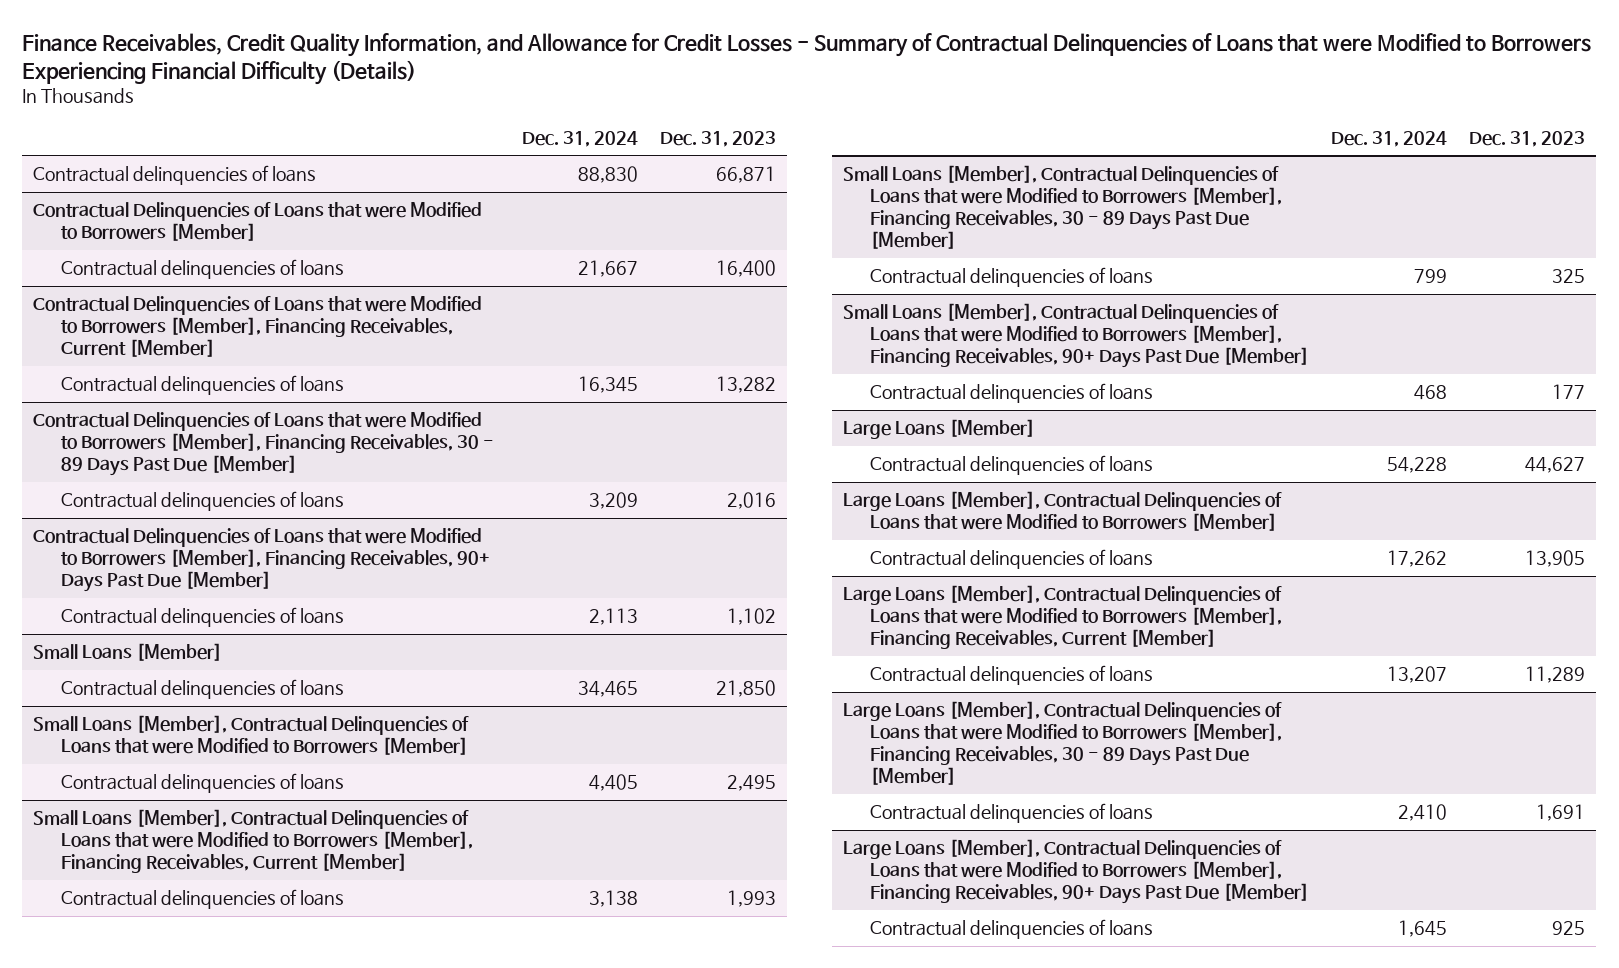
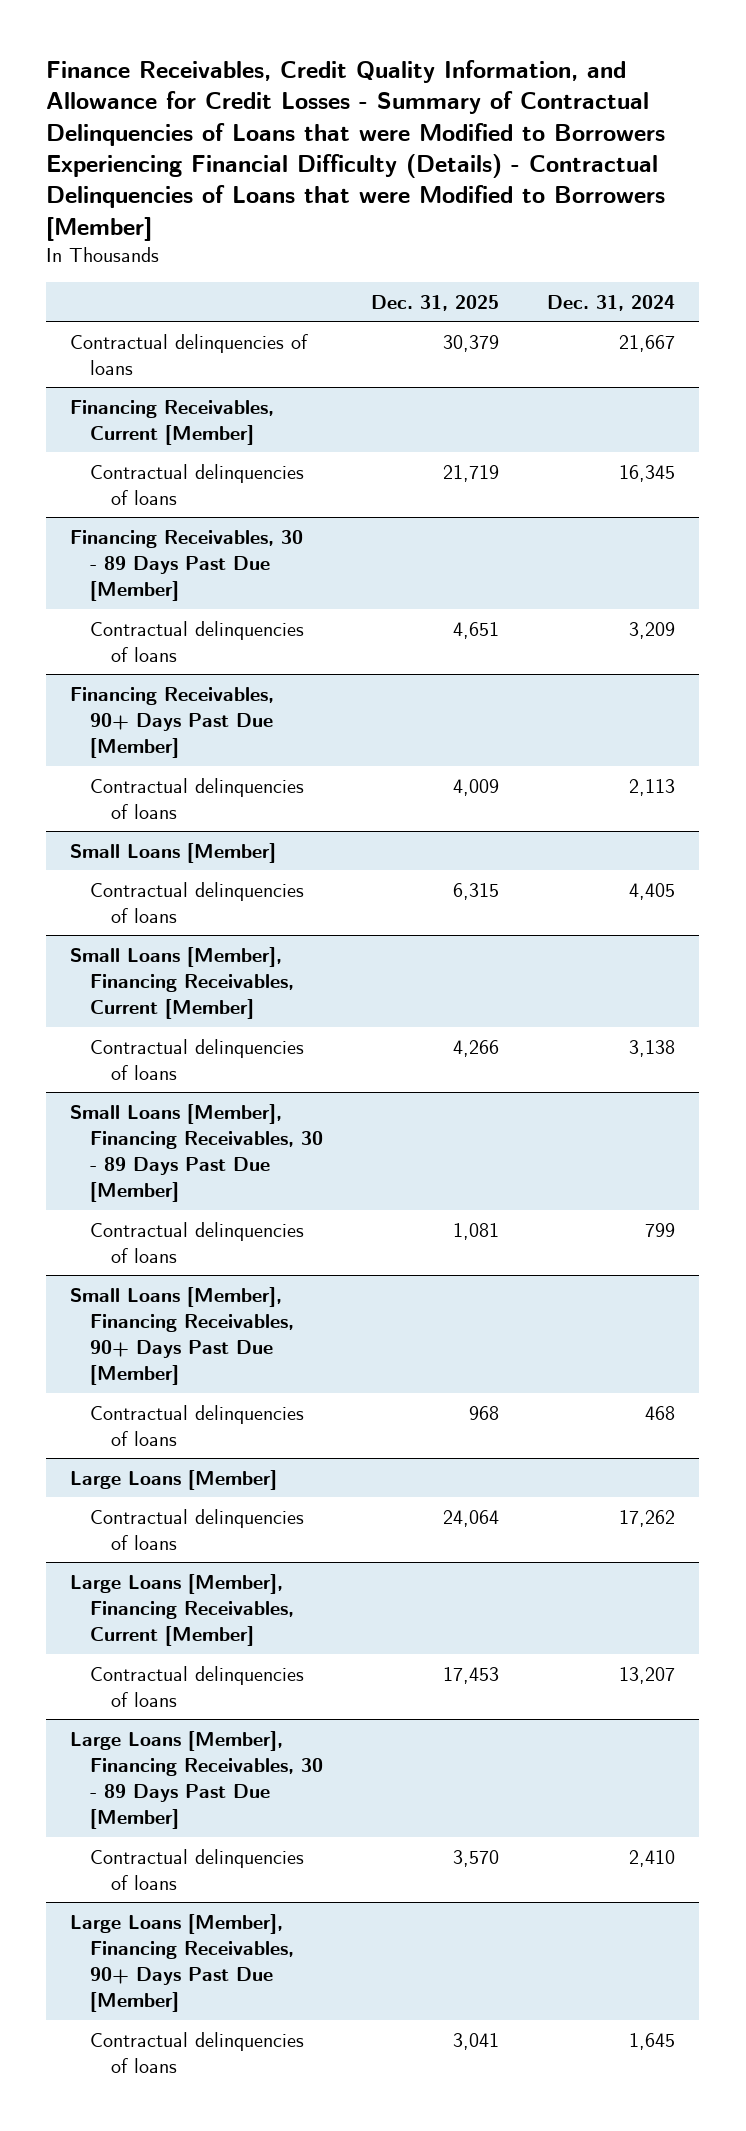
- Finance Receivables, Credit Quality Information, and Allowance for Credit Losses - Summary of Contractual Delinquencies of Loans that were Modified to Borrowers Experiencing Financial Difficulty (Details)
+ Finance Receivables, Credit Quality Information, and Allowance for Credit Losses - Summary of Contractual Delinquencies of Loans that were Modified to Borrowers Experiencing Financial Difficulty (Details) - Contractual Delinquencies of Loans that were Modified to Borrowers [Member]
- | Dec. 31, 2024 | Dec. 31, 2023
+ | Dec. 31, 2025 | Dec. 31, 2024
- Contractual delinquencies of loans | 88,830 | 66,871
- Contractual Delinquencies of Loans that were Modified to Borrowers [Member]
- Contractual Delinquencies of Loans that were Modified to Borrowers [Member], Financing Receivables, Current [Member]
+ Financing Receivables, Current [Member]
- Contractual Delinquencies of Loans that were Modified to Borrowers [Member], Financing Receivables, 30 - 89 Days Past Due [Member]
+ Financing Receivables, 30 - 89 Days Past Due [Member]
- Contractual Delinquencies of Loans that were Modified to Borrowers [Member], Financing Receivables, 90+ Days Past Due [Member]
+ Financing Receivables, 90+ Days Past Due [Member]
@ Small Loans [Member]
- Contractual delinquencies of loans | 34,465 | 21,850
- Small Loans [Member], Contractual Delinquencies of Loans that were Modified to Borrowers [Member]
- Small Loans [Member], Contractual Delinquencies of Loans that were Modified to Borrowers [Member], Financing Receivables, Current [Member]
+ Small Loans [Member], Financing Receivables, Current [Member]
- Small Loans [Member], Contractual Delinquencies of Loans that were Modified to Borrowers [Member], Financing Receivables, 30 - 89 Days Past Due [Member]
+ Small Loans [Member], Financing Receivables, 30 - 89 Days Past Due [Member]
- Small Loans [Member], Contractual Delinquencies of Loans that were Modified to Borrowers [Member], Financing Receivables, 90+ Days Past Due [Member]
+ Small Loans [Member], Financing Receivables, 90+ Days Past Due [Member]
@ Large Loans [Member]
- Contractual delinquencies of loans | 54,228 | 44,627
- Large Loans [Member], Contractual Delinquencies of Loans that were Modified to Borrowers [Member]
- Large Loans [Member], Contractual Delinquencies of Loans that were Modified to Borrowers [Member], Financing Receivables, Current [Member]
+ Large Loans [Member], Financing Receivables, Current [Member]
- Large Loans [Member], Contractual Delinquencies of Loans that were Modified to Borrowers [Member], Financing Receivables, 30 - 89 Days Past Due [Member]
+ Large Loans [Member], Financing Receivables, 30 - 89 Days Past Due [Member]
- Large Loans [Member], Contractual Delinquencies of Loans that were Modified to Borrowers [Member], Financing Receivables, 90+ Days Past Due [Member]
+ Large Loans [Member], Financing Receivables, 90+ Days Past Due [Member]

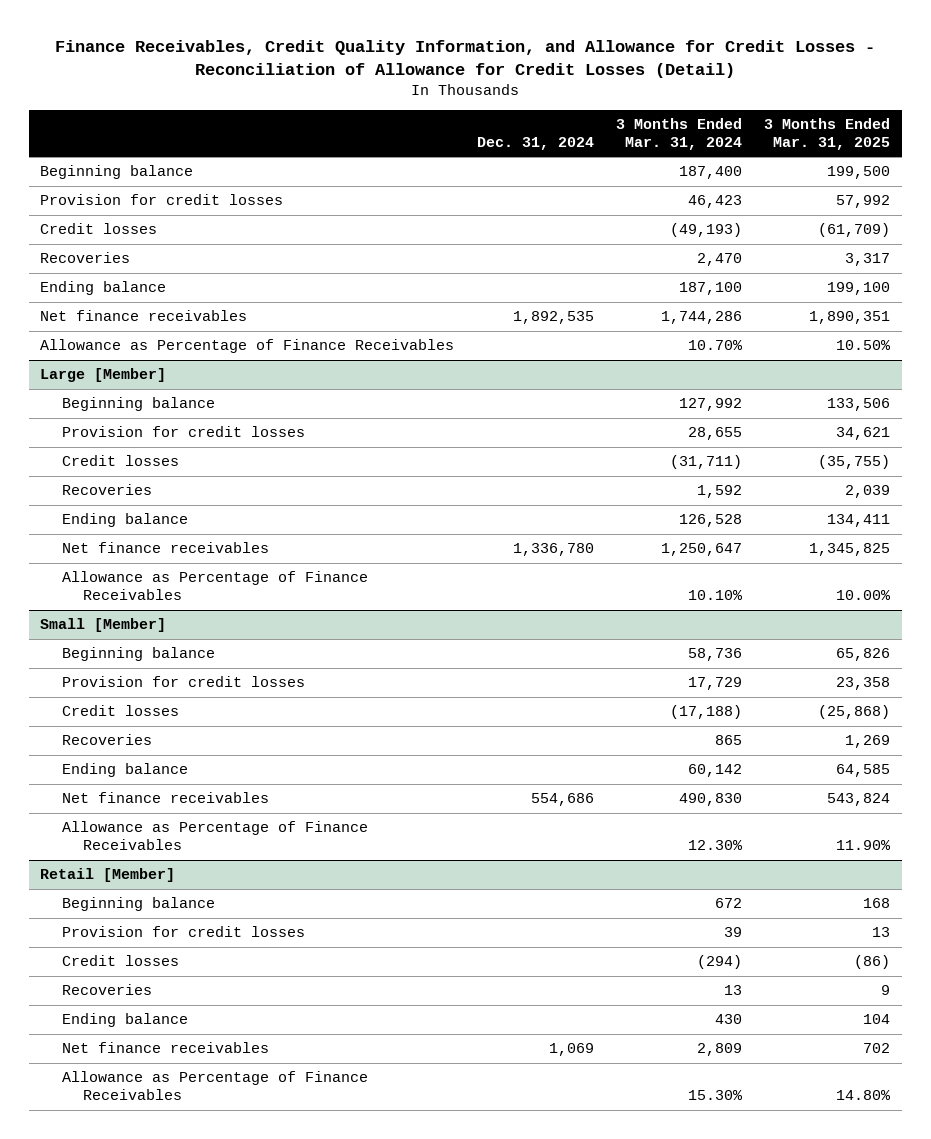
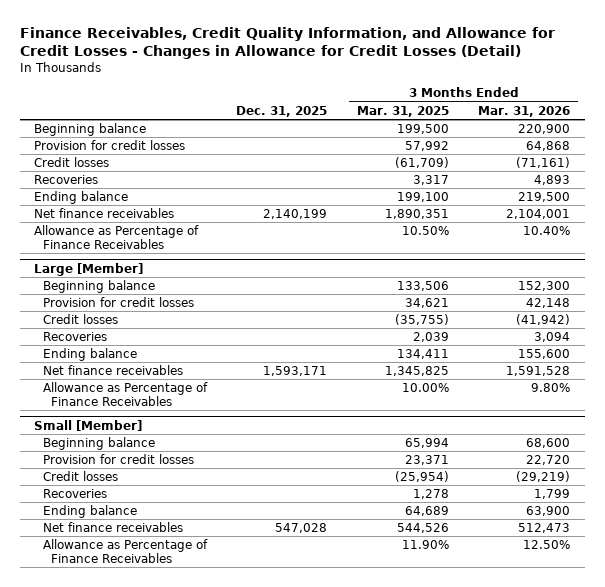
- Finance Receivables, Credit Quality Information, and Allowance for Credit Losses - Reconciliation of Allowance for Credit Losses (Detail)
+ Finance Receivables, Credit Quality Information, and Allowance for Credit Losses - Changes in Allowance for Credit Losses (Detail)
- | Dec. 31, 2024 | 3 Months Ended Mar. 31, 2024 | 3 Months Ended Mar. 31, 2025
+ | Dec. 31, 2025 | 3 Months Ended Mar. 31, 2025 | 3 Months Ended Mar. 31, 2026
@ Small [Member]
- Beginning balance | | 58,736 | 65,826
- Provision for credit losses | | 17,729 | 23,358
- Credit losses | | (17,188) | (25,868)
- Recoveries | | 865 | 1,269
- Ending balance | | 60,142 | 64,585
- Net finance receivables | 554,686 | 490,830 | 543,824
+ Beginning balance | | 65,994 | 68,600
+ Provision for credit losses | | 23,371 | 22,720
+ Credit losses | | (25,954) | (29,219)
+ Recoveries | | 1,278 | 1,799
+ Ending balance | | 64,689 | 63,900
+ Net finance receivables | 547,028 | 544,526 | 512,473
- Retail [Member]
- Beginning balance | | 672 | 168
- Provision for credit losses | | 39 | 13
- Credit losses | | (294) | (86)
- Recoveries | | 13 | 9
- Ending balance | | 430 | 104
- Net finance receivables | 1,069 | 2,809 | 702
- Allowance as Percentage of Finance Receivables | | 15.30% | 14.80%

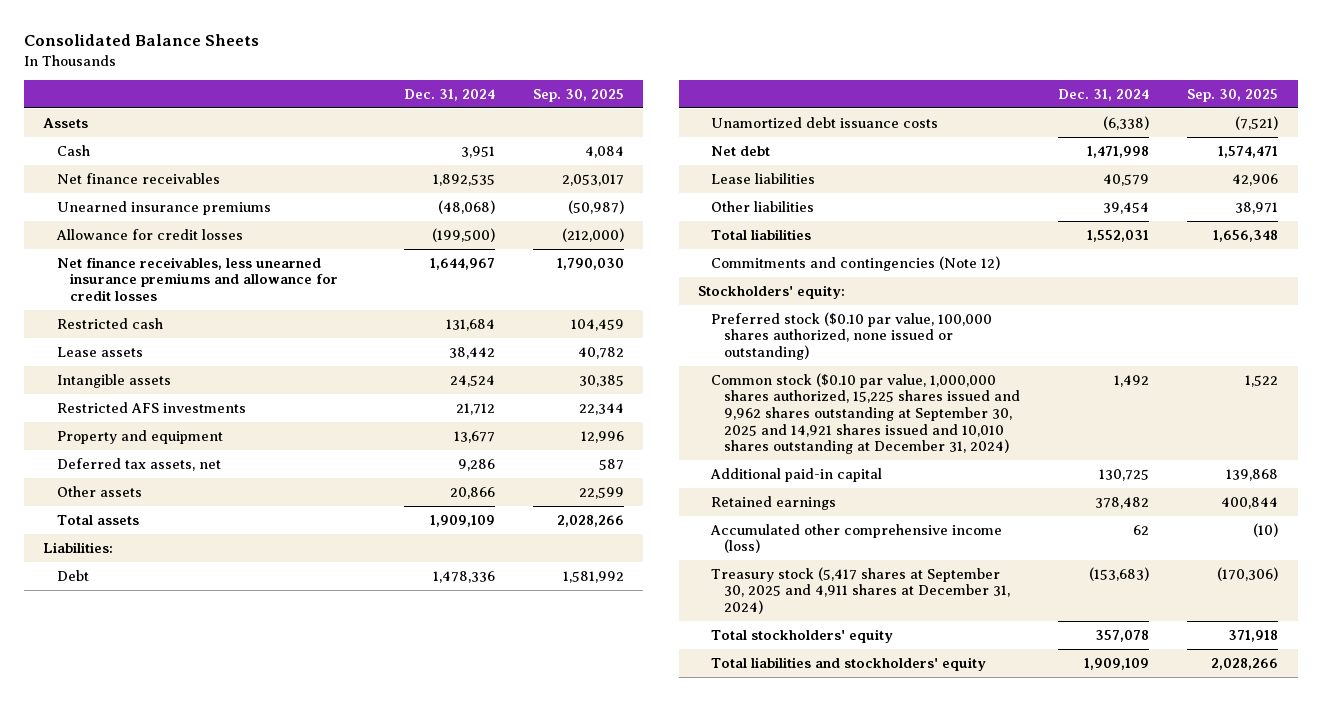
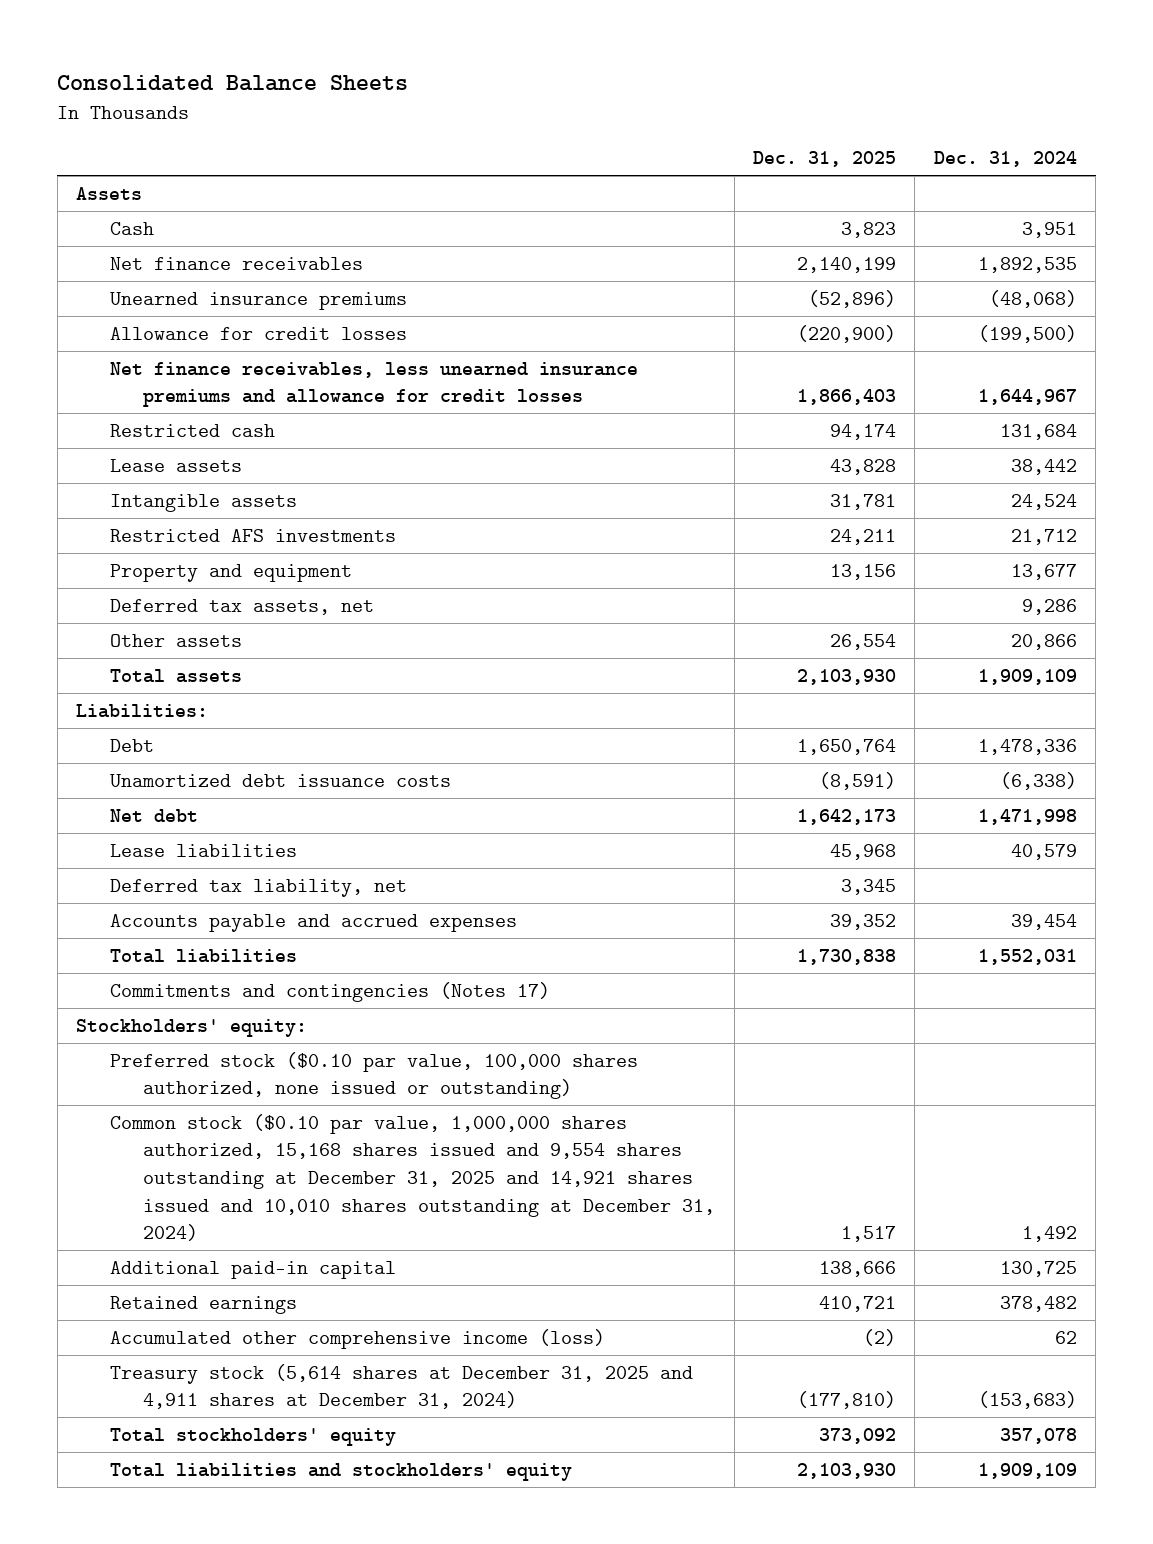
- | Dec. 31, 2024 | Sep. 30, 2025
+ | Dec. 31, 2025 | Dec. 31, 2024
- Other liabilities | 39,454 | 38,971
+ Deferred tax liability, net | 3,345 |
+ Accounts payable and accrued expenses | 39,352 | 39,454
- Commitments and contingencies (Note 12)
+ Commitments and contingencies (Notes 17)
- Common stock ($0.10 par value, 1,000,000 shares authorized, 15,225 shares issued and 9,962 shares outstanding at September 30, 2025 and 14,921 shares issued and 10,010 shares outstanding at December 31, 2024) | 1,492 | 1,522
+ Common stock ($0.10 par value, 1,000,000 shares authorized, 15,168 shares issued and 9,554 shares outstanding at December 31, 2025 and 14,921 shares issued and 10,010 shares outstanding at December 31, 2024) | 1,517 | 1,492
- Treasury stock (5,417 shares at September 30, 2025 and 4,911 shares at December 31, 2024) | (153,683) | (170,306)
+ Treasury stock (5,614 shares at December 31, 2025 and 4,911 shares at December 31, 2024) | (177,810) | (153,683)

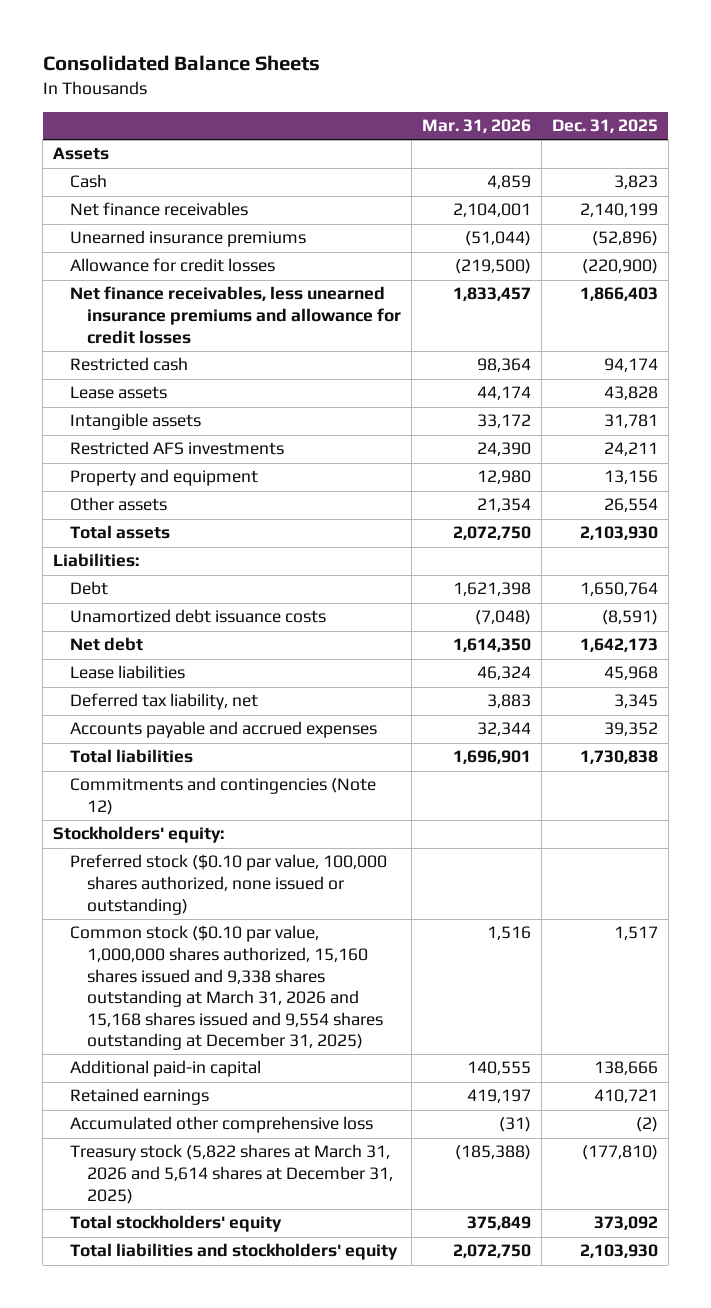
- | Dec. 31, 2025 | Dec. 31, 2024
+ | Mar. 31, 2026 | Dec. 31, 2025
- Deferred tax assets, net | | 9,286
- Commitments and contingencies (Notes 17)
+ Commitments and contingencies (Note 12)
- Common stock ($0.10 par value, 1,000,000 shares authorized, 15,168 shares issued and 9,554 shares outstanding at December 31, 2025 and 14,921 shares issued and 10,010 shares outstanding at December 31, 2024) | 1,517 | 1,492
+ Common stock ($0.10 par value, 1,000,000 shares authorized, 15,160 shares issued and 9,338 shares outstanding at March 31, 2026 and 15,168 shares issued and 9,554 shares outstanding at December 31, 2025) | 1,516 | 1,517
- Accumulated other comprehensive income (loss) | (2) | 62
- Treasury stock (5,614 shares at December 31, 2025 and 4,911 shares at December 31, 2024) | (177,810) | (153,683)
+ Accumulated other comprehensive loss | (31) | (2)
+ Treasury stock (5,822 shares at March 31, 2026 and 5,614 shares at December 31, 2025) | (185,388) | (177,810)

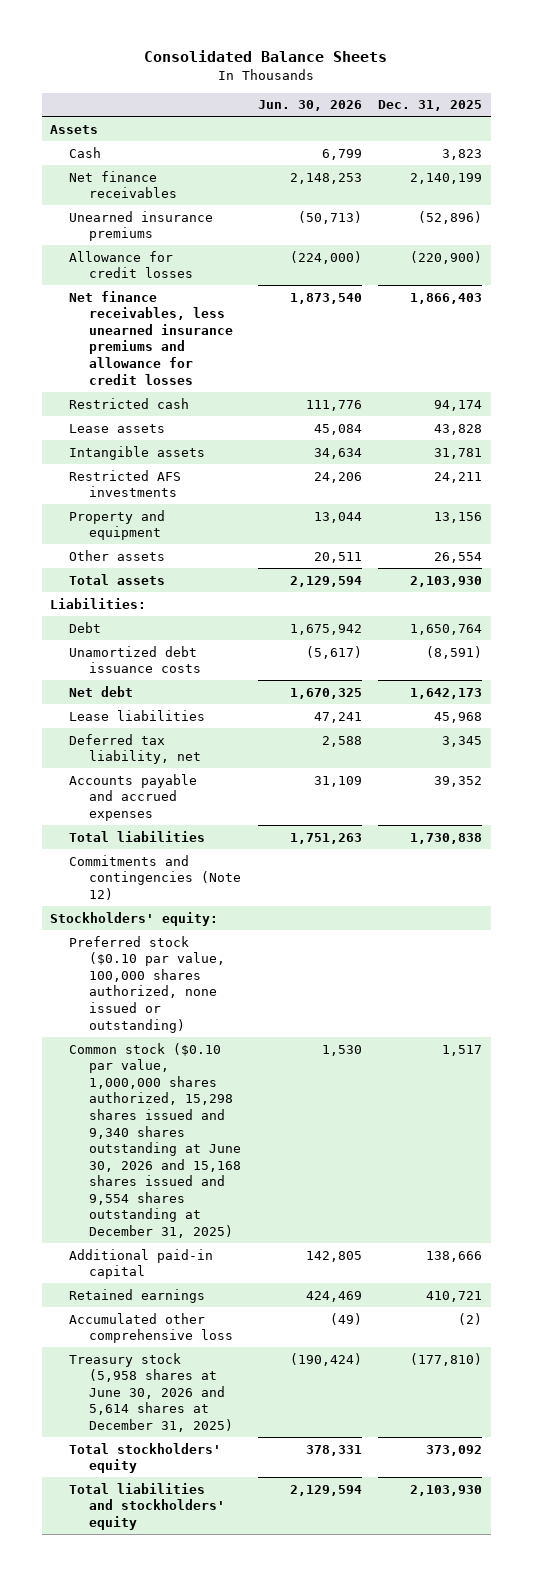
- | Mar. 31, 2026 | Dec. 31, 2025
+ | Jun. 30, 2026 | Dec. 31, 2025
- Common stock ($0.10 par value, 1,000,000 shares authorized, 15,160 shares issued and 9,338 shares outstanding at March 31, 2026 and 15,168 shares issued and 9,554 shares outstanding at December 31, 2025) | 1,516 | 1,517
+ Common stock ($0.10 par value, 1,000,000 shares authorized, 15,298 shares issued and 9,340 shares outstanding at June 30, 2026 and 15,168 shares issued and 9,554 shares outstanding at December 31, 2025) | 1,530 | 1,517
- Treasury stock (5,822 shares at March 31, 2026 and 5,614 shares at December 31, 2025) | (185,388) | (177,810)
+ Treasury stock (5,958 shares at June 30, 2026 and 5,614 shares at December 31, 2025) | (190,424) | (177,810)

